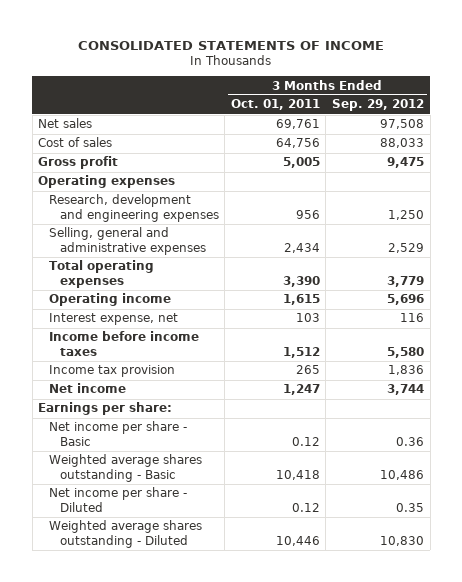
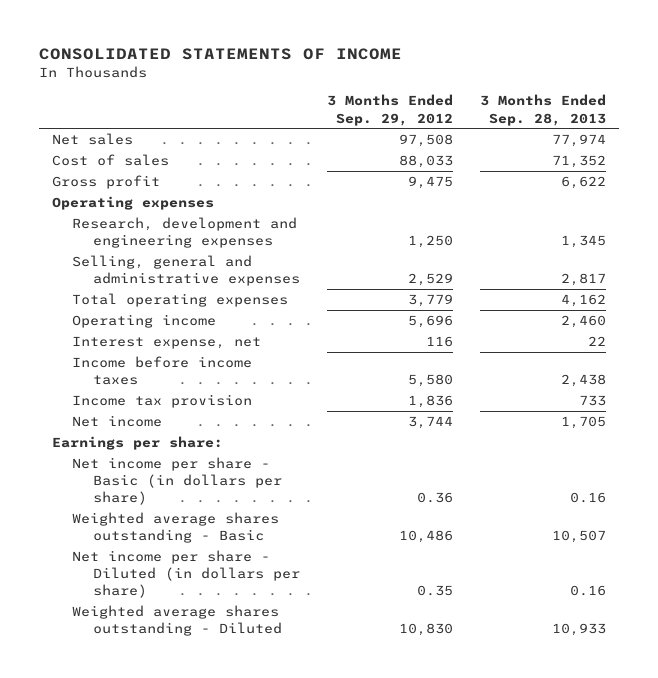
- | 3 Months Ended Oct. 01, 2011 | 3 Months Ended Sep. 29, 2012
+ | 3 Months Ended Sep. 29, 2012 | 3 Months Ended Sep. 28, 2013
- Net income per share - Basic | 0.12 | 0.36
+ Net income per share - Basic (in dollars per share) | 0.36 | 0.16
- Net income per share - Diluted | 0.12 | 0.35
+ Net income per share - Diluted (in dollars per share) | 0.35 | 0.16

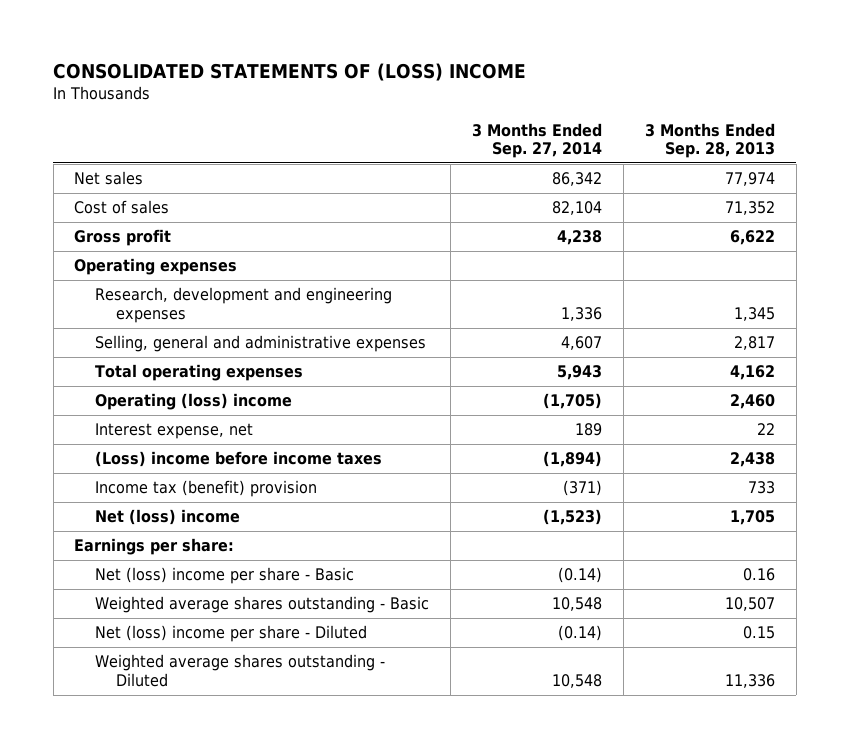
- CONSOLIDATED STATEMENTS OF INCOME
+ CONSOLIDATED STATEMENTS OF (LOSS) INCOME
- | 3 Months Ended Sep. 29, 2012 | 3 Months Ended Sep. 28, 2013
+ | 3 Months Ended Sep. 27, 2014 | 3 Months Ended Sep. 28, 2013
- Operating income | 5,696 | 2,460
+ Operating (loss) income | (1,705) | 2,460
- Income before income taxes | 5,580 | 2,438
- Income tax provision | 1,836 | 733
- Net income | 3,744 | 1,705
+ (Loss) income before income taxes | (1,894) | 2,438
+ Income tax (benefit) provision | (371) | 733
+ Net (loss) income | (1,523) | 1,705
- Net income per share - Basic (in dollars per share) | 0.36 | 0.16
+ Net (loss) income per share - Basic | (0.14) | 0.16
- Net income per share - Diluted (in dollars per share) | 0.35 | 0.16
- Weighted average shares outstanding - Diluted | 10,830 | 10,933
+ Net (loss) income per share - Diluted | (0.14) | 0.15
+ Weighted average shares outstanding - Diluted | 10,548 | 11,336

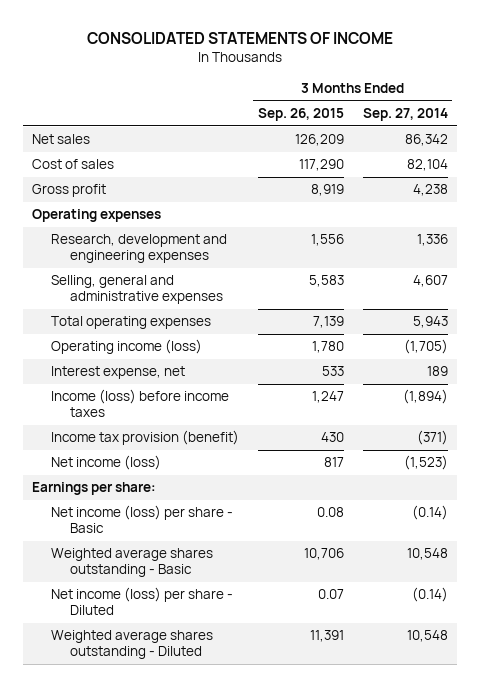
- CONSOLIDATED STATEMENTS OF (LOSS) INCOME
+ CONSOLIDATED STATEMENTS OF INCOME
- | 3 Months Ended Sep. 27, 2014 | 3 Months Ended Sep. 28, 2013
+ | 3 Months Ended Sep. 26, 2015 | 3 Months Ended Sep. 27, 2014
- Operating (loss) income | (1,705) | 2,460
+ Operating income (loss) | 1,780 | (1,705)
- (Loss) income before income taxes | (1,894) | 2,438
- Income tax (benefit) provision | (371) | 733
- Net (loss) income | (1,523) | 1,705
+ Income (loss) before income taxes | 1,247 | (1,894)
+ Income tax provision (benefit) | 430 | (371)
+ Net income (loss) | 817 | (1,523)
- Net (loss) income per share - Basic | (0.14) | 0.16
+ Net income (loss) per share - Basic | 0.08 | (0.14)
- Net (loss) income per share - Diluted | (0.14) | 0.15
+ Net income (loss) per share - Diluted | 0.07 | (0.14)

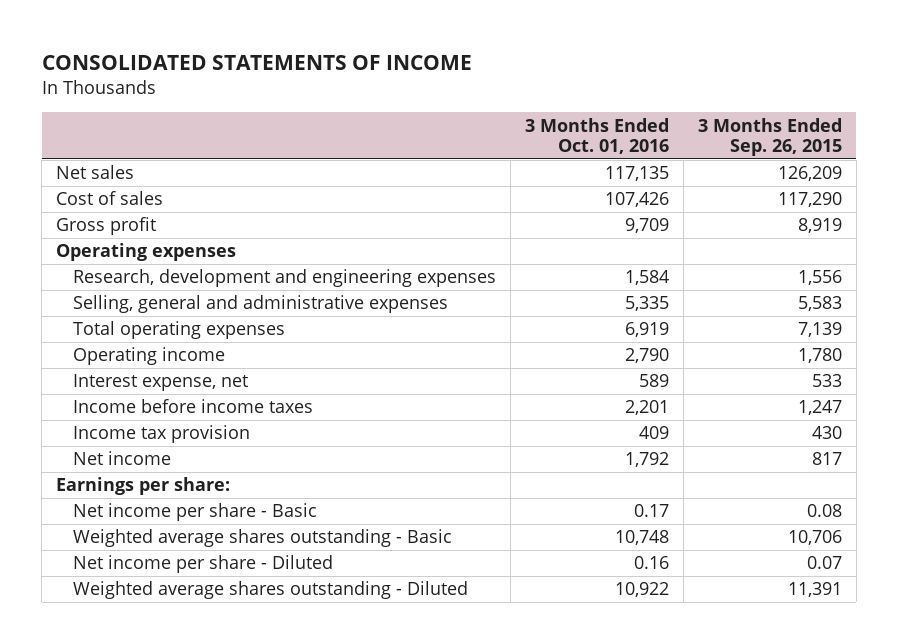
- | 3 Months Ended Sep. 26, 2015 | 3 Months Ended Sep. 27, 2014
+ | 3 Months Ended Oct. 01, 2016 | 3 Months Ended Sep. 26, 2015
- Operating income (loss) | 1,780 | (1,705)
+ Operating income | 2,790 | 1,780
- Income (loss) before income taxes | 1,247 | (1,894)
- Income tax provision (benefit) | 430 | (371)
- Net income (loss) | 817 | (1,523)
+ Income before income taxes | 2,201 | 1,247
+ Income tax provision | 409 | 430
+ Net income | 1,792 | 817
- Net income (loss) per share - Basic | 0.08 | (0.14)
+ Net income per share - Basic | 0.17 | 0.08
- Net income (loss) per share - Diluted | 0.07 | (0.14)
+ Net income per share - Diluted | 0.16 | 0.07

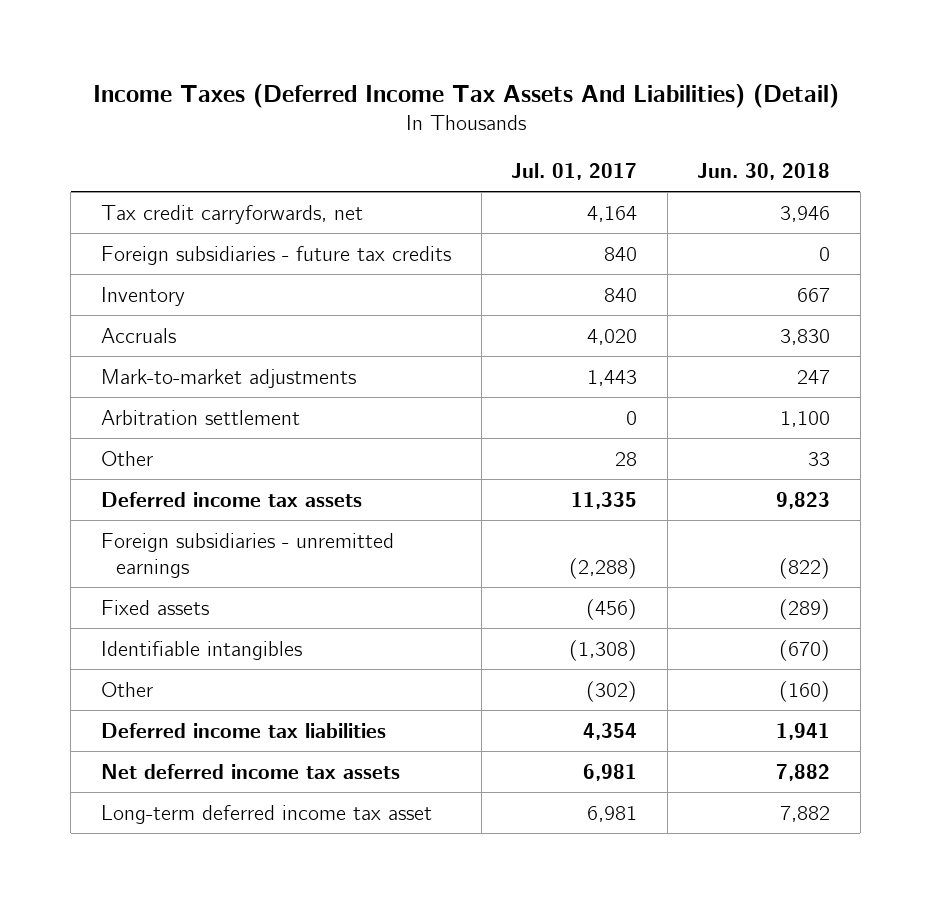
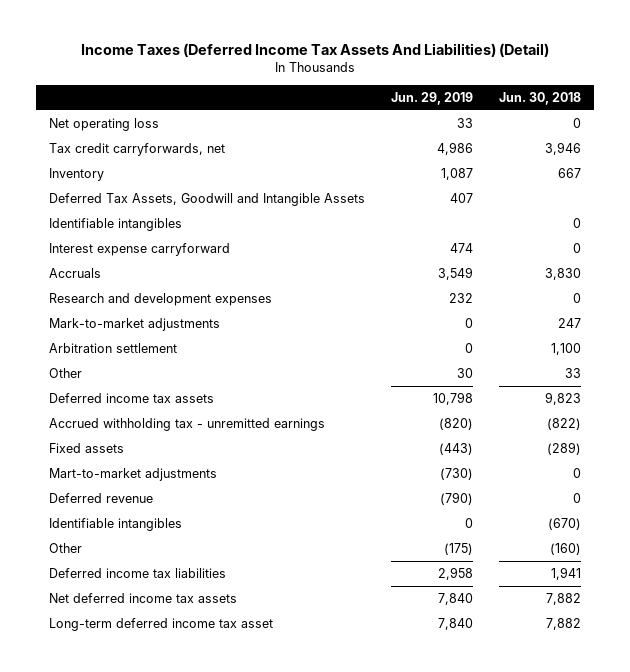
- | Jul. 01, 2017 | Jun. 30, 2018
+ | Jun. 29, 2019 | Jun. 30, 2018
+ Net operating loss | 33 | 0
- Foreign subsidiaries - future tax credits | 840 | 0
+ Deferred Tax Assets, Goodwill and Intangible Assets | 407 |
+ Identifiable intangibles | | 0
+ Interest expense carryforward | 474 | 0
+ Research and development expenses | 232 | 0
- Foreign subsidiaries - unremitted earnings | (2,288) | (822)
+ Accrued withholding tax - unremitted earnings | (820) | (822)
+ Mart-to-market adjustments | (730) | 0
+ Deferred revenue | (790) | 0

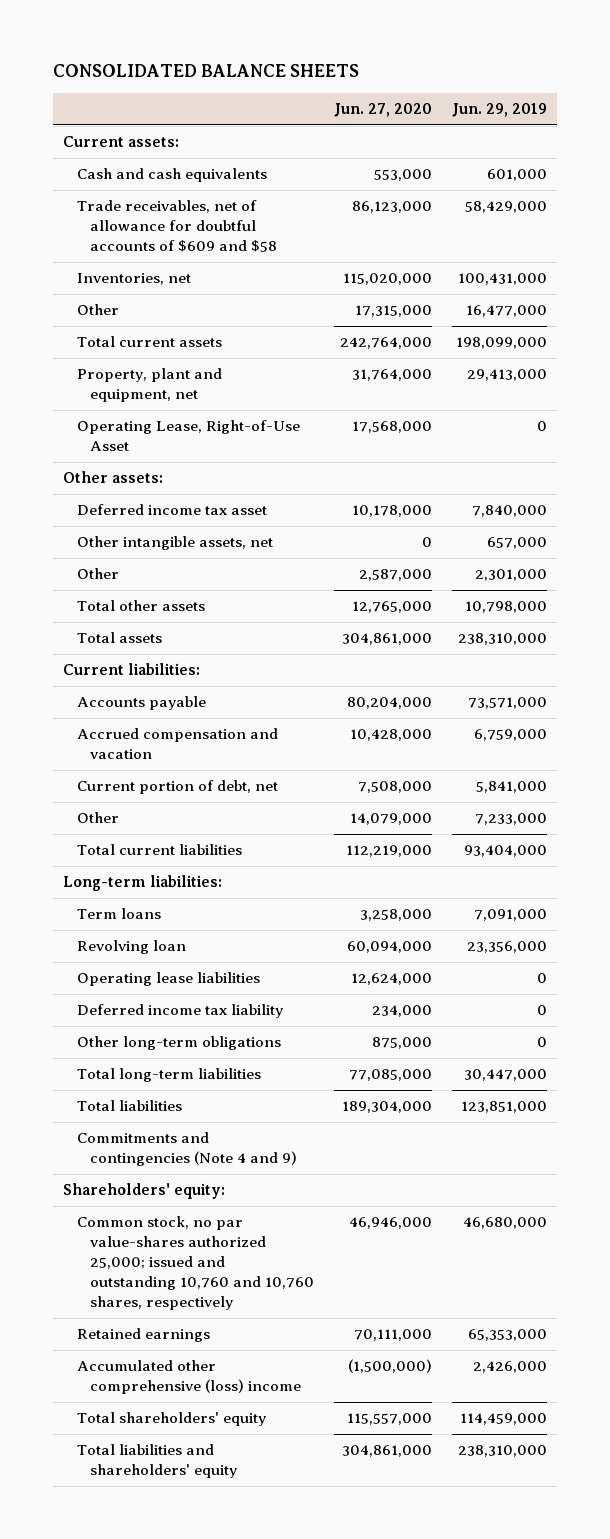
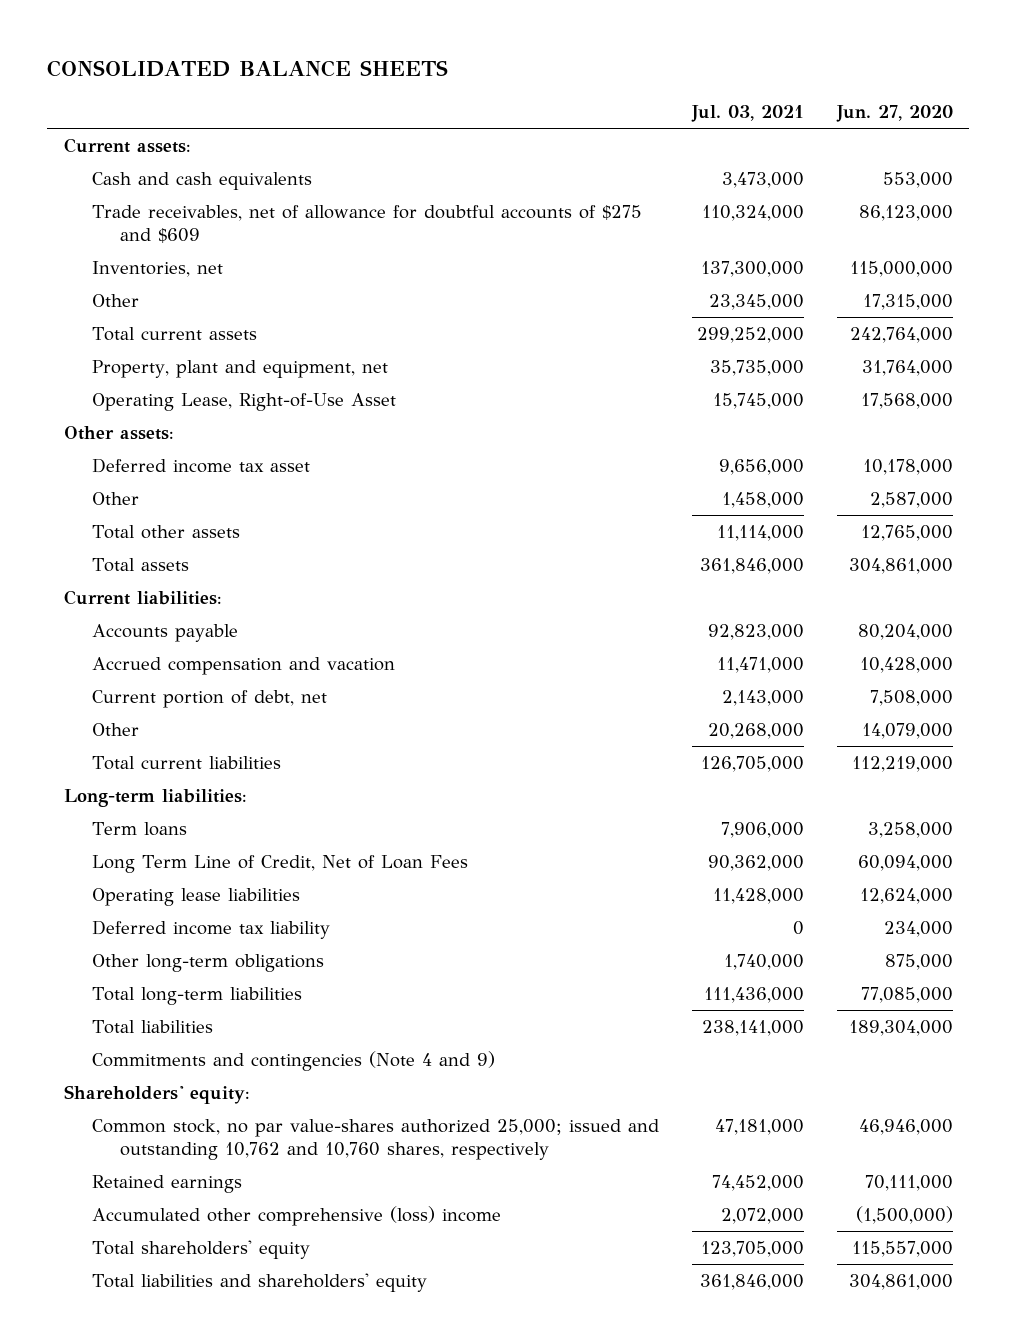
- | Jun. 27, 2020 | Jun. 29, 2019
+ | Jul. 03, 2021 | Jun. 27, 2020
- Trade receivables, net of allowance for doubtful accounts of $609 and $58 | 86,123,000 | 58,429,000
- Inventories, net | 115,020,000 | 100,431,000
+ Trade receivables, net of allowance for doubtful accounts of $275 and $609 | 110,324,000 | 86,123,000
+ Inventories, net | 137,300,000 | 115,000,000
- Other intangible assets, net | 0 | 657,000
- Revolving loan | 60,094,000 | 23,356,000
+ Long Term Line of Credit, Net of Loan Fees | 90,362,000 | 60,094,000
- Common stock, no par value-shares authorized 25,000; issued and outstanding 10,760 and 10,760 shares, respectively | 46,946,000 | 46,680,000
+ Common stock, no par value-shares authorized 25,000; issued and outstanding 10,762 and 10,760 shares, respectively | 47,181,000 | 46,946,000

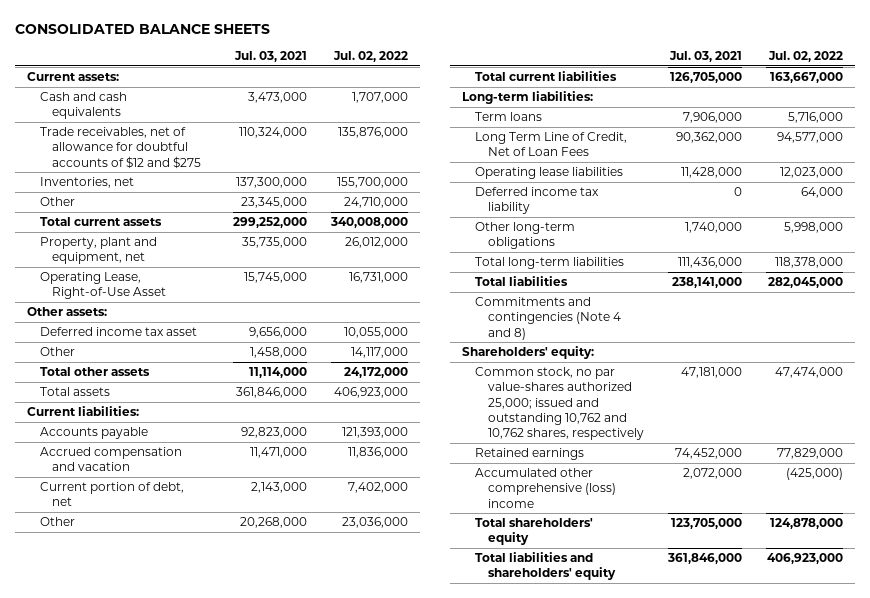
- | Jul. 03, 2021 | Jun. 27, 2020
+ | Jul. 03, 2021 | Jul. 02, 2022
- Trade receivables, net of allowance for doubtful accounts of $275 and $609 | 110,324,000 | 86,123,000
+ Trade receivables, net of allowance for doubtful accounts of $12 and $275 | 110,324,000 | 135,876,000
- Commitments and contingencies (Note 4 and 9)
+ Commitments and contingencies (Note 4 and 8)
- Common stock, no par value-shares authorized 25,000; issued and outstanding 10,762 and 10,760 shares, respectively | 47,181,000 | 46,946,000
+ Common stock, no par value-shares authorized 25,000; issued and outstanding 10,762 and 10,762 shares, respectively | 47,181,000 | 47,474,000

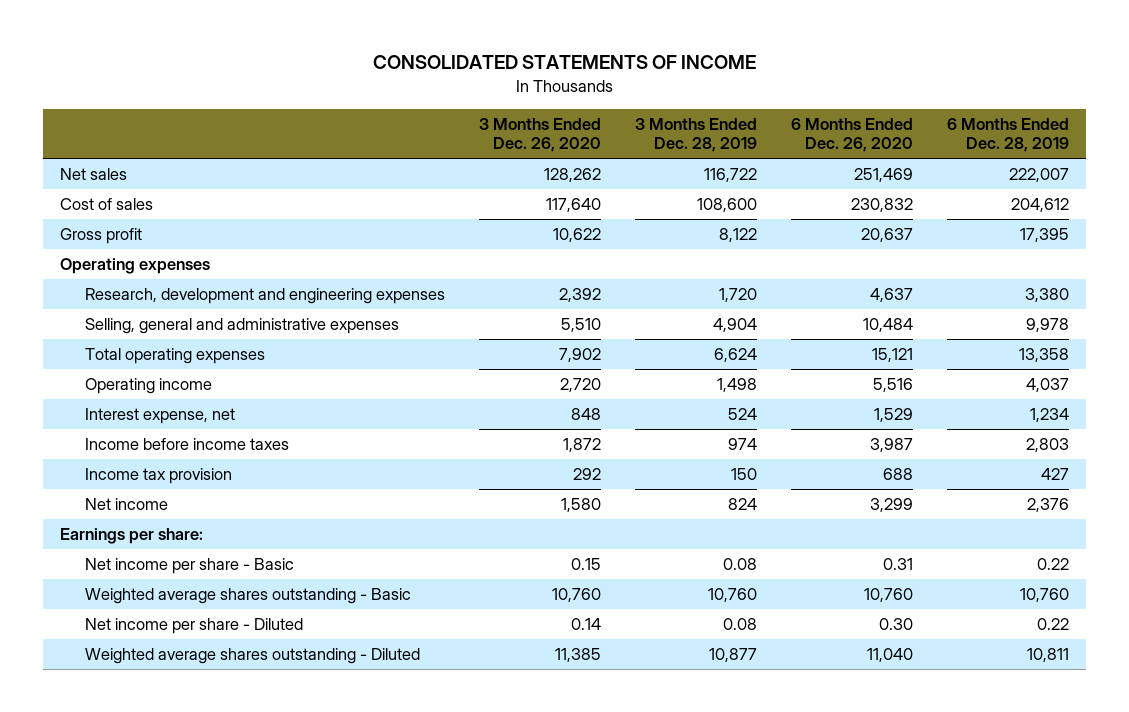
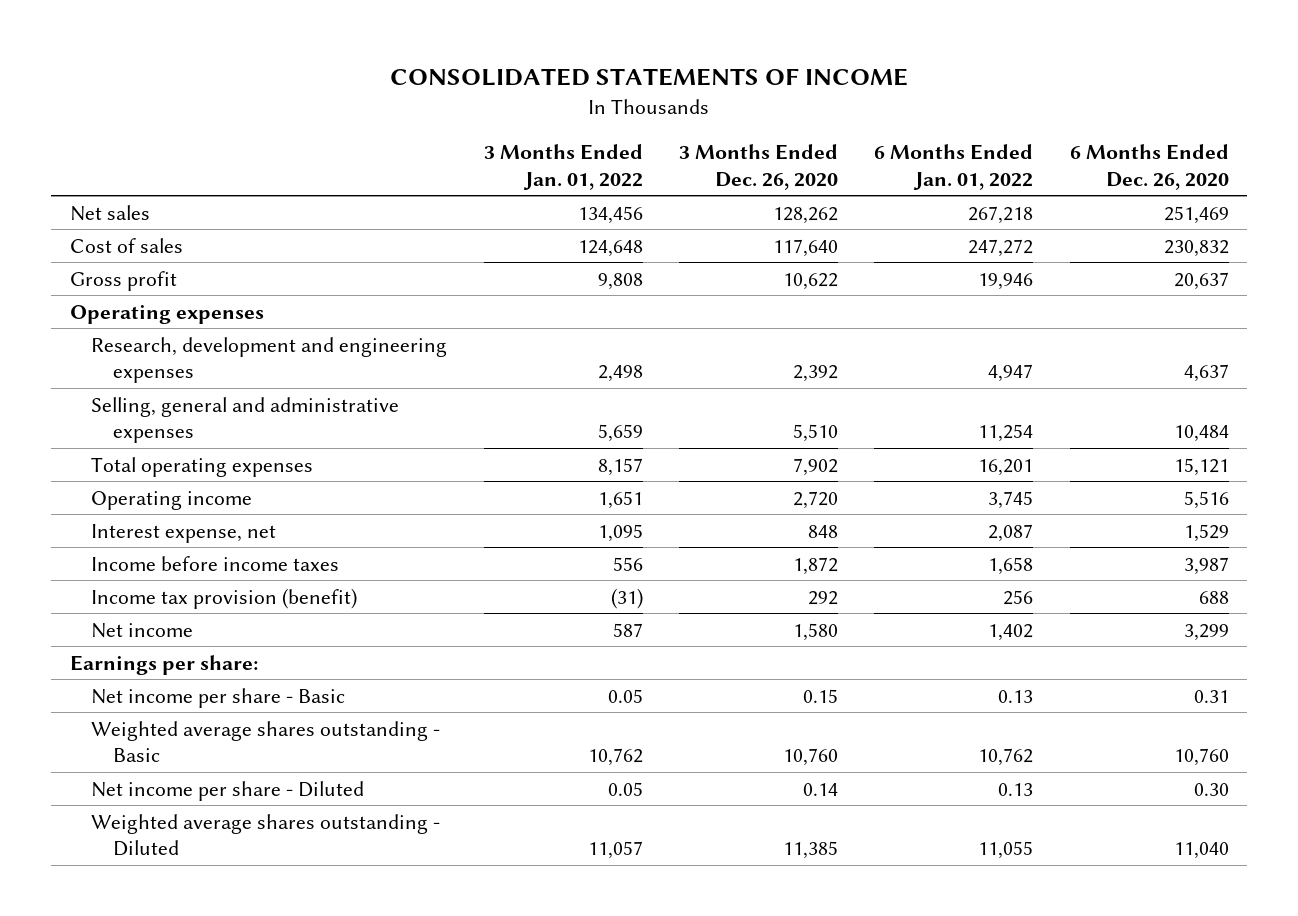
- | 3 Months Ended Dec. 26, 2020 | 3 Months Ended Dec. 28, 2019 | 6 Months Ended Dec. 26, 2020 | 6 Months Ended Dec. 28, 2019
+ | 3 Months Ended Jan. 01, 2022 | 3 Months Ended Dec. 26, 2020 | 6 Months Ended Jan. 01, 2022 | 6 Months Ended Dec. 26, 2020
- Income tax provision | 292 | 150 | 688 | 427
+ Income tax provision (benefit) | (31) | 292 | 256 | 688

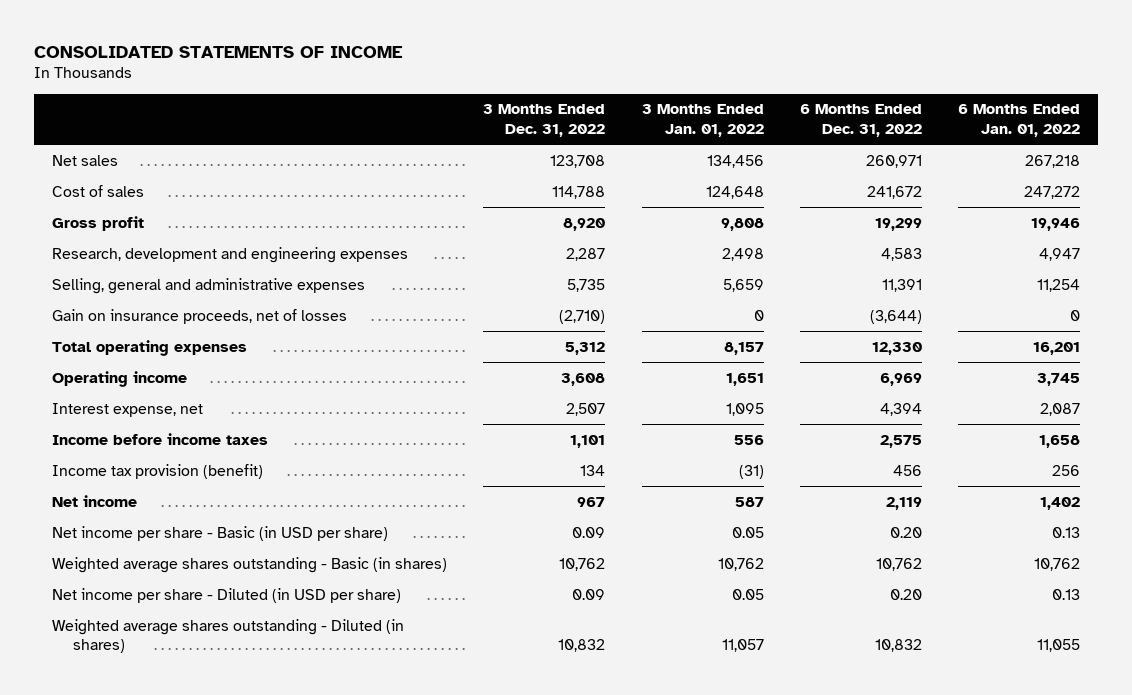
- | 3 Months Ended Jan. 01, 2022 | 3 Months Ended Dec. 26, 2020 | 6 Months Ended Jan. 01, 2022 | 6 Months Ended Dec. 26, 2020
+ | 3 Months Ended Dec. 31, 2022 | 3 Months Ended Jan. 01, 2022 | 6 Months Ended Dec. 31, 2022 | 6 Months Ended Jan. 01, 2022
- Operating expenses
+ Gain on insurance proceeds, net of losses | (2,710) | 0 | (3,644) | 0
- Earnings per share:
- Net income per share - Basic | 0.05 | 0.15 | 0.13 | 0.31
- Weighted average shares outstanding - Basic | 10,762 | 10,760 | 10,762 | 10,760
- Net income per share - Diluted | 0.05 | 0.14 | 0.13 | 0.30
- Weighted average shares outstanding - Diluted | 11,057 | 11,385 | 11,055 | 11,040
+ Net income per share - Basic (in USD per share) | 0.09 | 0.05 | 0.20 | 0.13
+ Weighted average shares outstanding - Basic (in shares) | 10,762 | 10,762 | 10,762 | 10,762
+ Net income per share - Diluted (in USD per share) | 0.09 | 0.05 | 0.20 | 0.13
+ Weighted average shares outstanding - Diluted (in shares) | 10,832 | 11,057 | 10,832 | 11,055

